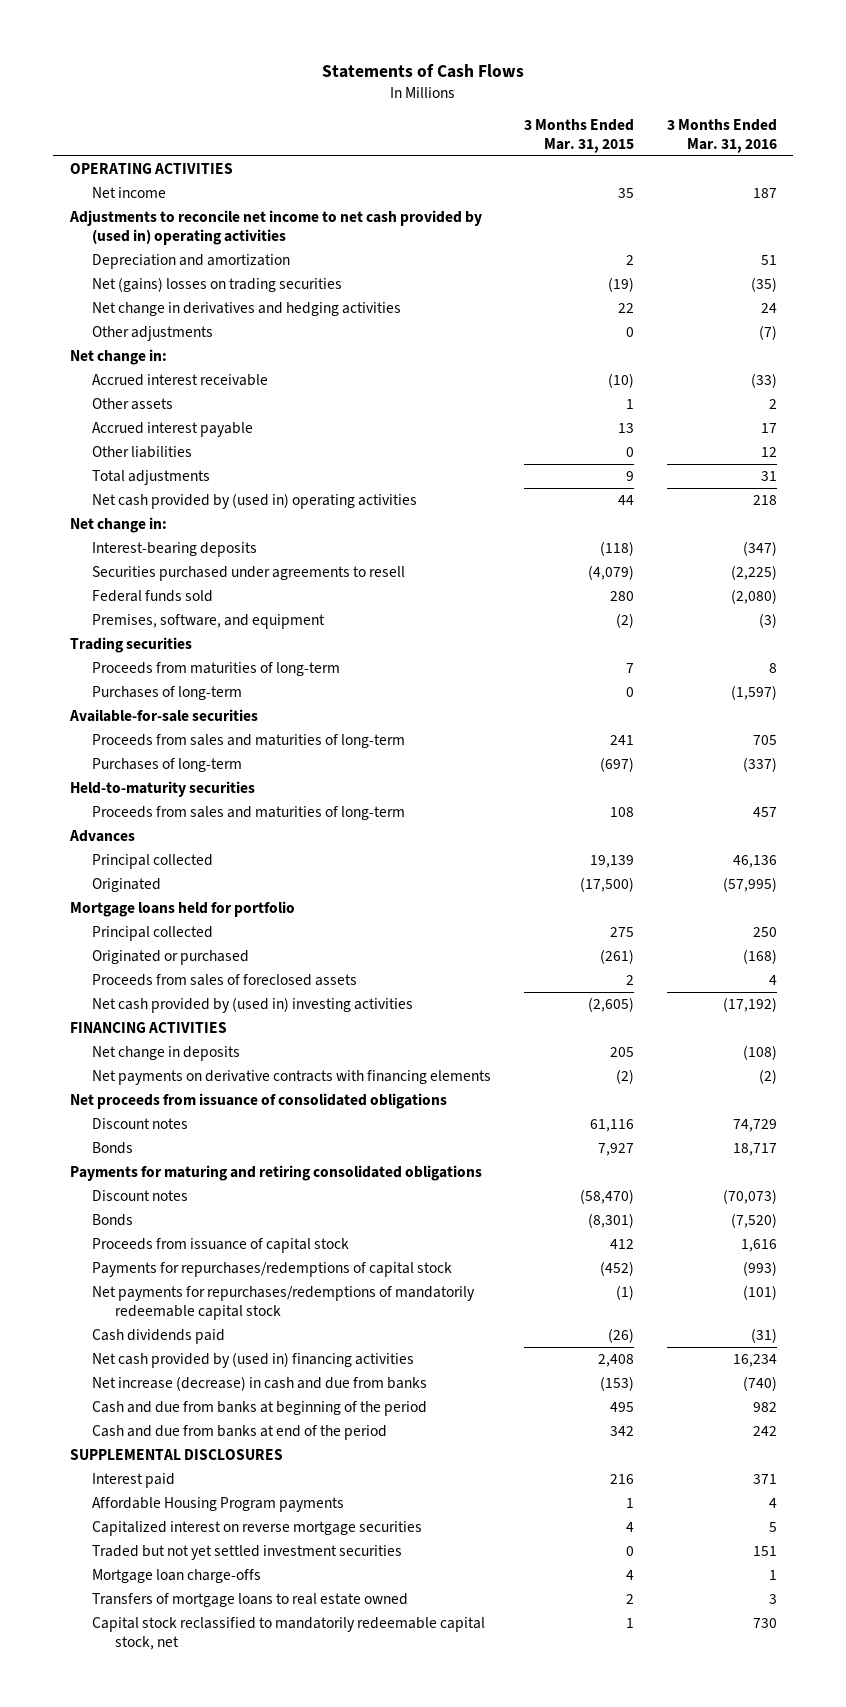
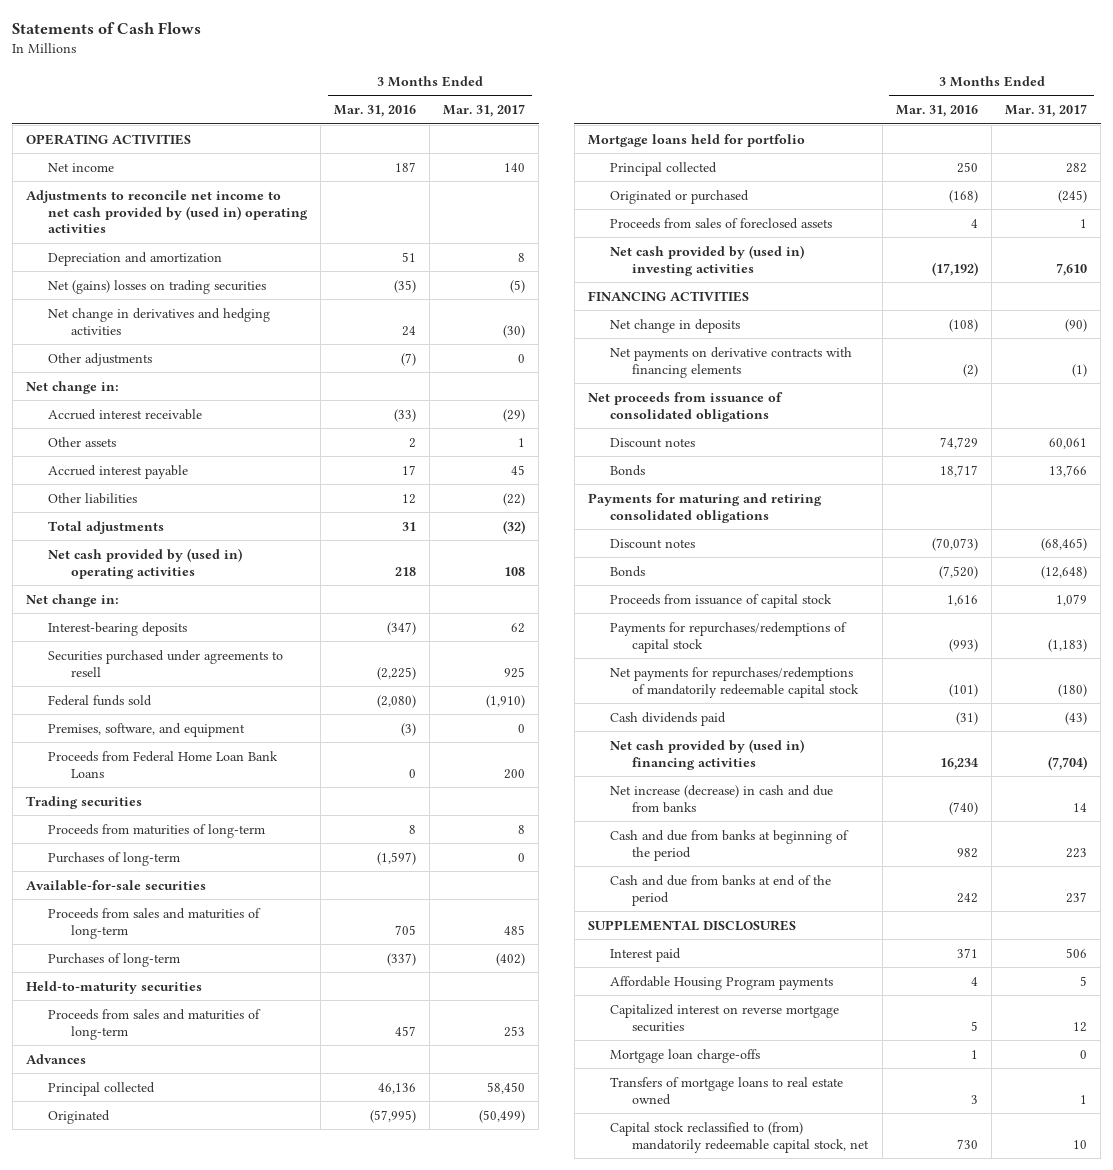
- | 3 Months Ended Mar. 31, 2015 | 3 Months Ended Mar. 31, 2016
+ | 3 Months Ended Mar. 31, 2016 | 3 Months Ended Mar. 31, 2017
+ Proceeds from Federal Home Loan Bank Loans | 0 | 200
- Traded but not yet settled investment securities | 0 | 151
- Capital stock reclassified to mandatorily redeemable capital stock, net | 1 | 730
+ Capital stock reclassified to (from) mandatorily redeemable capital stock, net | 730 | 10

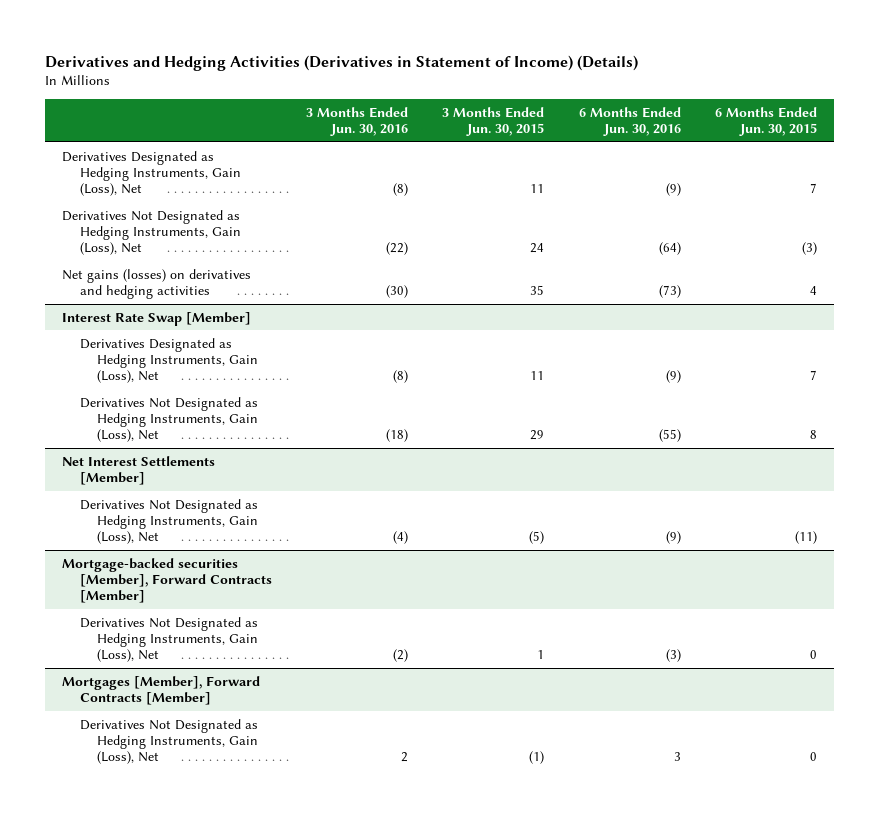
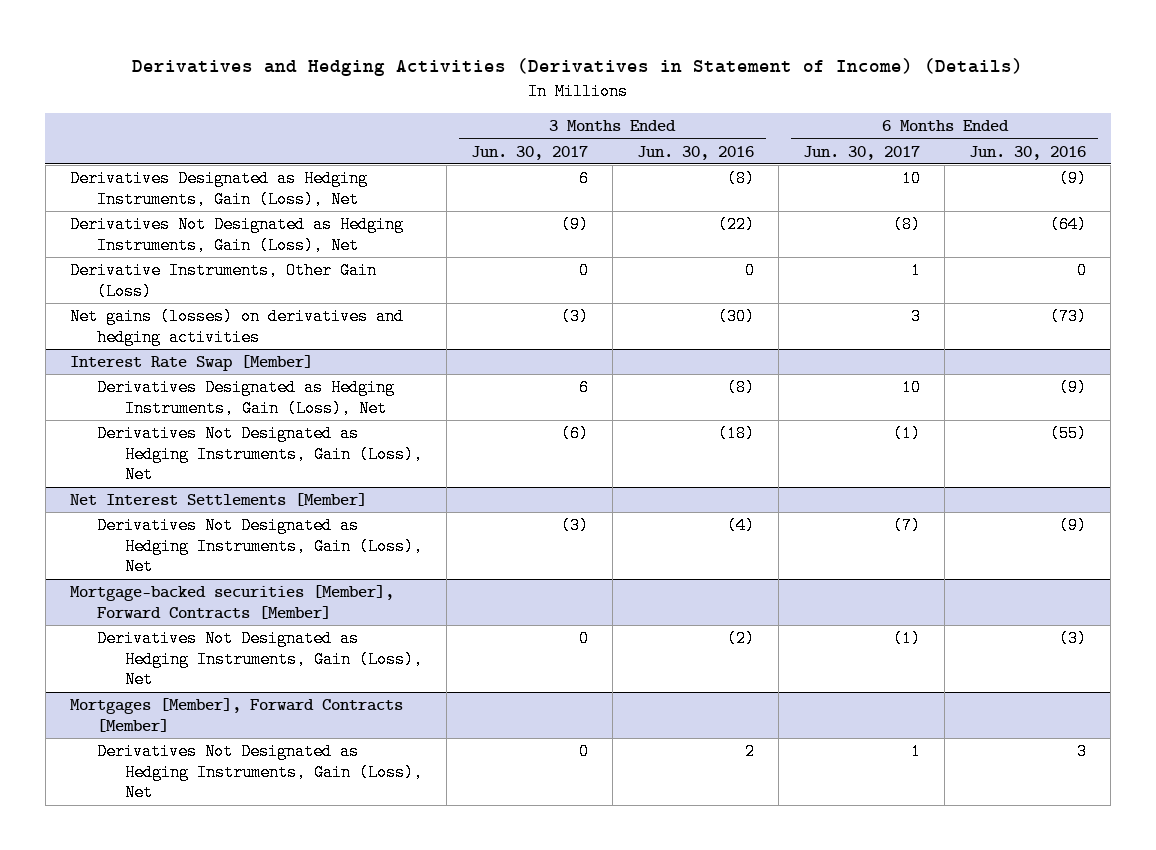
- | 3 Months Ended Jun. 30, 2016 | 3 Months Ended Jun. 30, 2015 | 6 Months Ended Jun. 30, 2016 | 6 Months Ended Jun. 30, 2015
+ | 3 Months Ended Jun. 30, 2017 | 3 Months Ended Jun. 30, 2016 | 6 Months Ended Jun. 30, 2017 | 6 Months Ended Jun. 30, 2016
+ Derivative Instruments, Other Gain (Loss) | 0 | 0 | 1 | 0

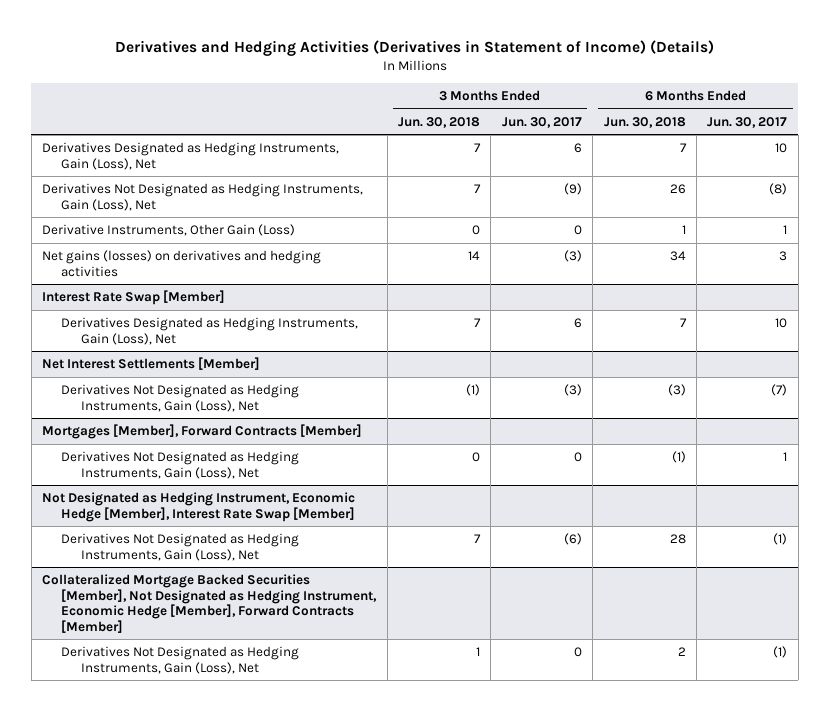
- | 3 Months Ended Jun. 30, 2017 | 3 Months Ended Jun. 30, 2016 | 6 Months Ended Jun. 30, 2017 | 6 Months Ended Jun. 30, 2016
+ | 3 Months Ended Jun. 30, 2018 | 3 Months Ended Jun. 30, 2017 | 6 Months Ended Jun. 30, 2018 | 6 Months Ended Jun. 30, 2017
@ Interest Rate Swap [Member]
- Derivatives Not Designated as Hedging Instruments, Gain (Loss), Net | (6) | (18) | (1) | (55)
- Mortgage-backed securities [Member], Forward Contracts [Member]
- Derivatives Not Designated as Hedging Instruments, Gain (Loss), Net | 0 | (2) | (1) | (3)
+ Not Designated as Hedging Instrument, Economic Hedge [Member], Interest Rate Swap [Member]
+ Derivatives Not Designated as Hedging Instruments, Gain (Loss), Net | 7 | (6) | 28 | (1)
+ Collateralized Mortgage Backed Securities [Member], Not Designated as Hedging Instrument, Economic Hedge [Member], Forward Contracts [Member]
+ Derivatives Not Designated as Hedging Instruments, Gain (Loss), Net | 1 | 0 | 2 | (1)

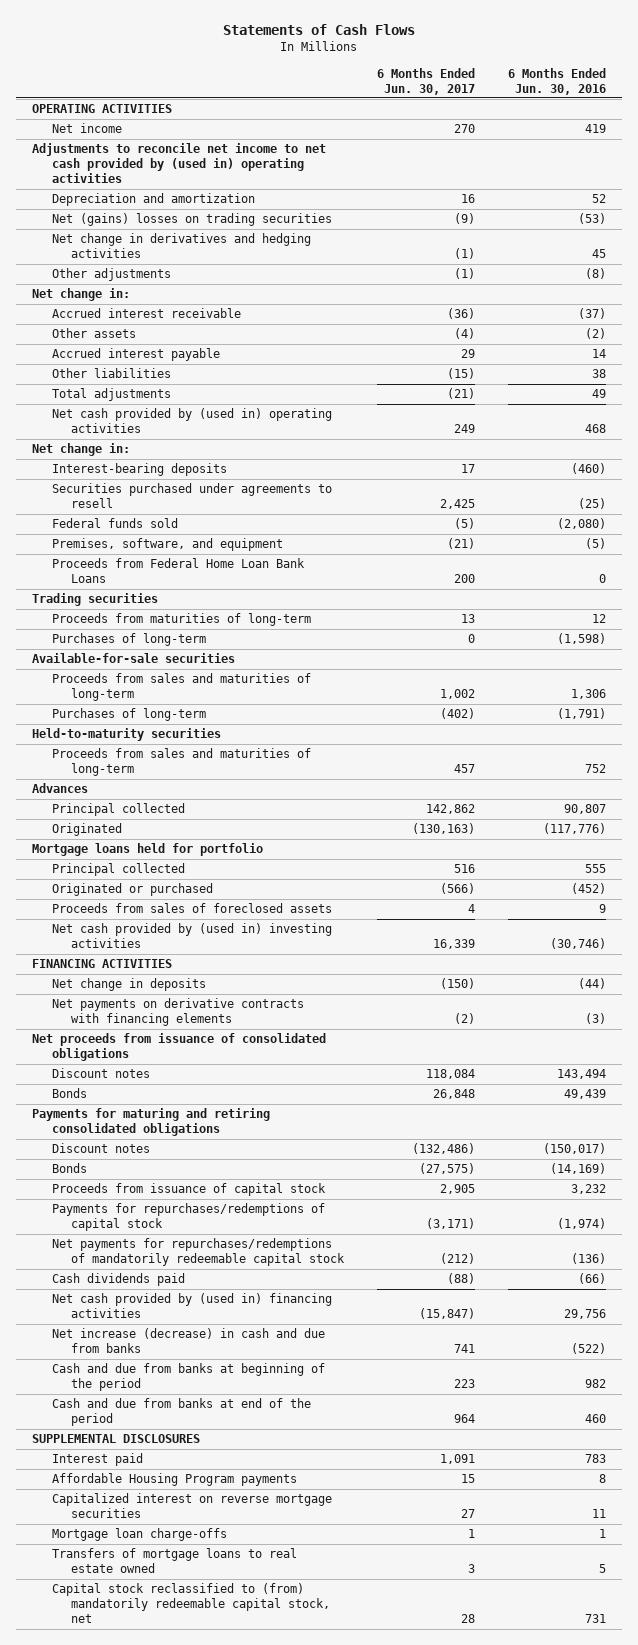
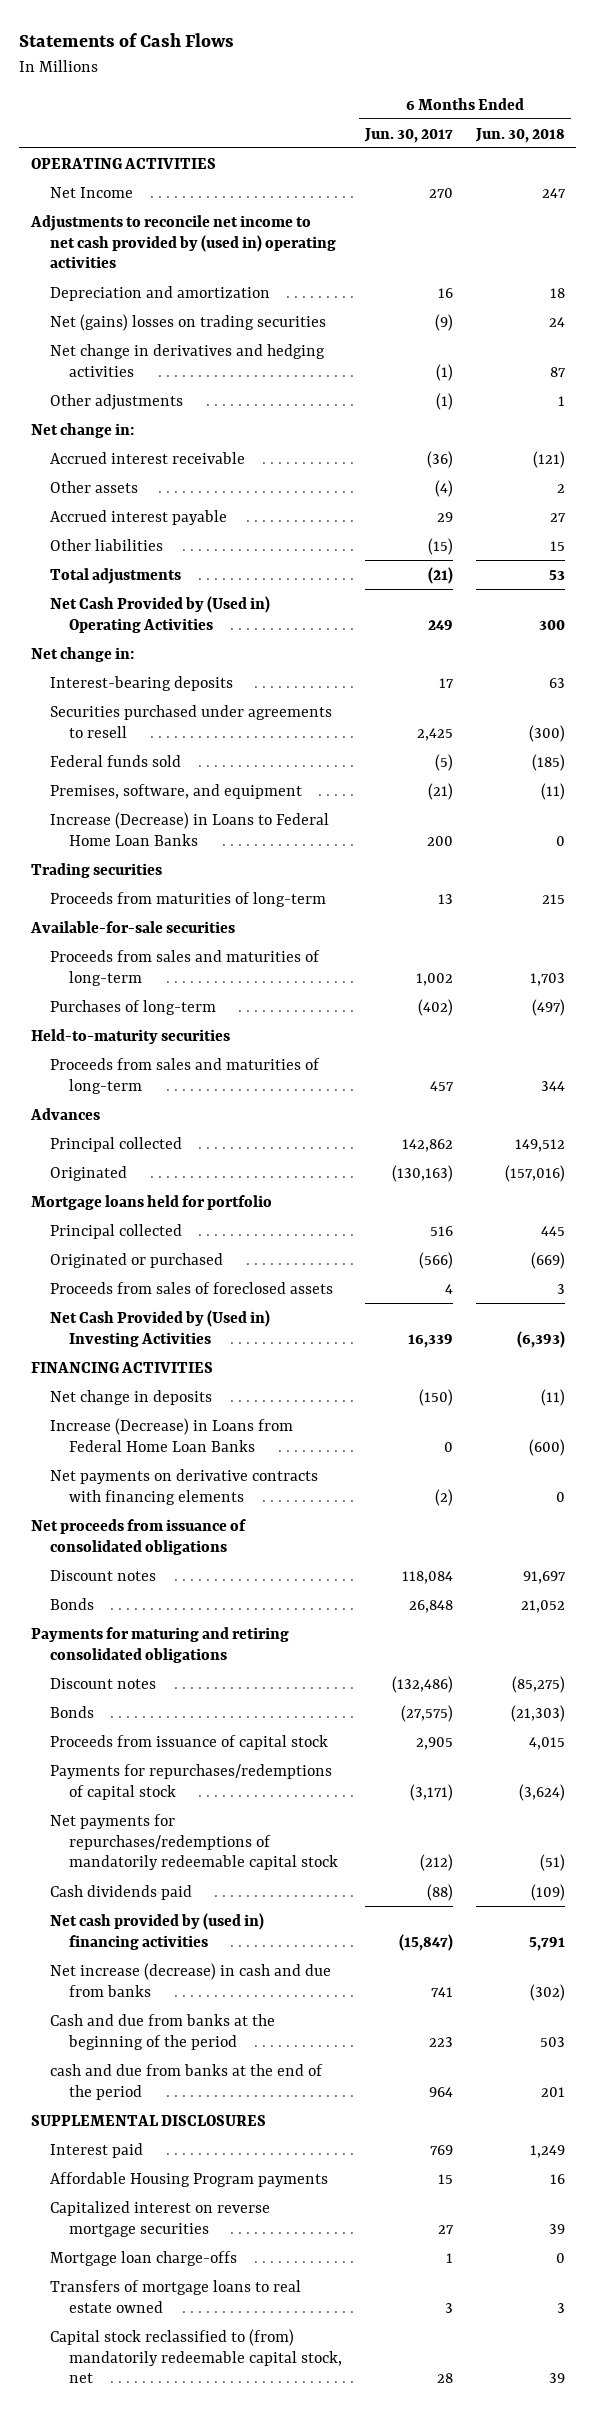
- | 6 Months Ended Jun. 30, 2017 | 6 Months Ended Jun. 30, 2016
+ | 6 Months Ended Jun. 30, 2017 | 6 Months Ended Jun. 30, 2018
- Net income | 270 | 419
+ Net Income | 270 | 247
- Net cash provided by (used in) operating activities | 249 | 468
+ Net Cash Provided by (Used in) Operating Activities | 249 | 300
- Proceeds from Federal Home Loan Bank Loans | 200 | 0
+ Increase (Decrease) in Loans to Federal Home Loan Banks | 200 | 0
- Purchases of long-term | 0 | (1,598)
- Net cash provided by (used in) investing activities | 16,339 | (30,746)
+ Net Cash Provided by (Used in) Investing Activities | 16,339 | (6,393)
+ Increase (Decrease) in Loans from Federal Home Loan Banks | 0 | (600)
- Cash and due from banks at beginning of the period | 223 | 982
- Cash and due from banks at end of the period | 964 | 460
+ Cash and due from banks at the beginning of the period | 223 | 503
+ cash and due from banks at the end of the period | 964 | 201
- Interest paid | 1,091 | 783
+ Interest paid | 769 | 1,249

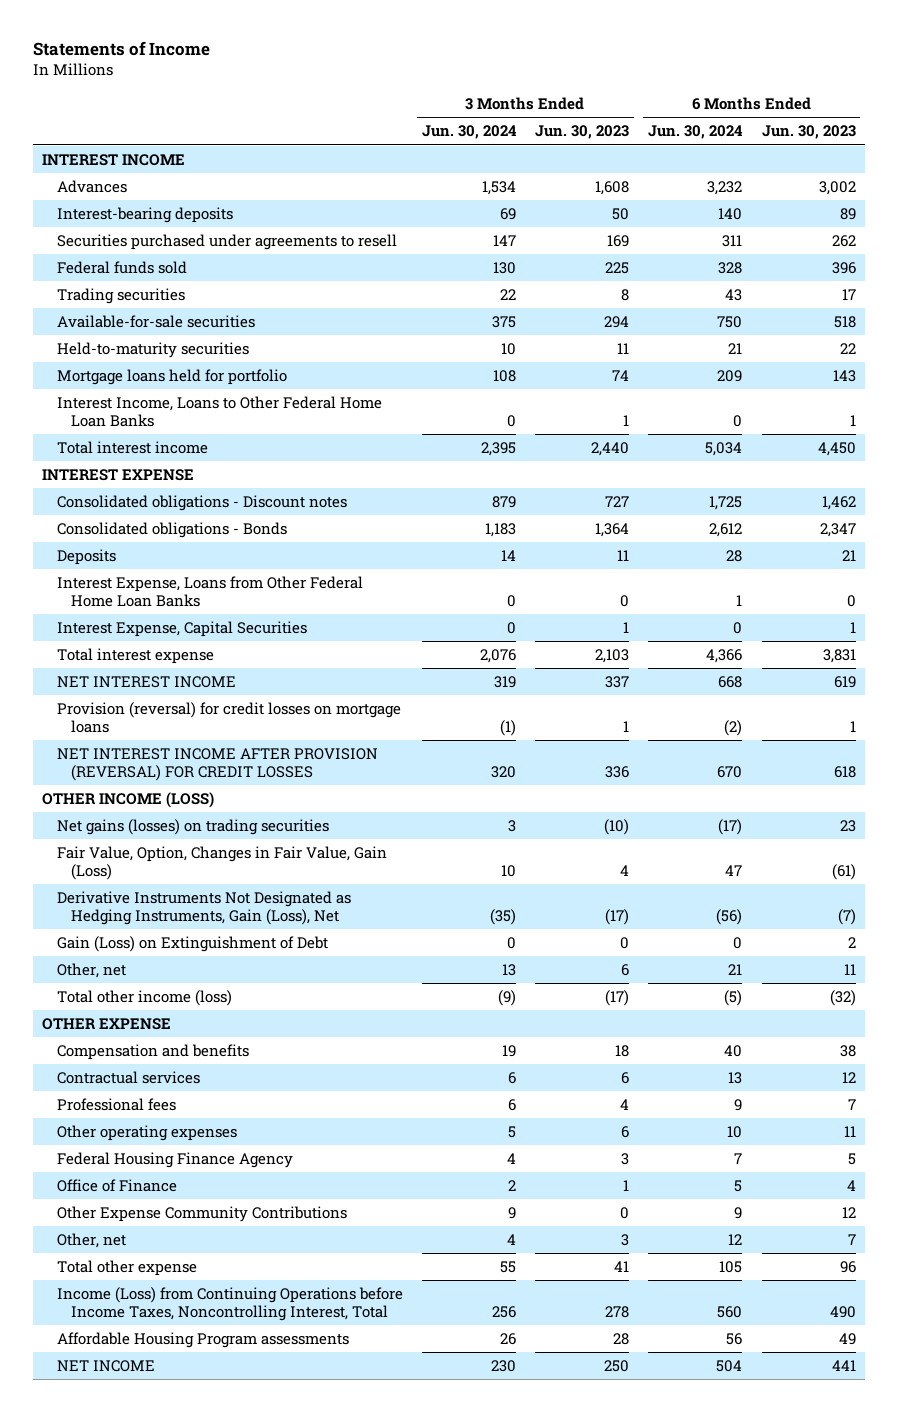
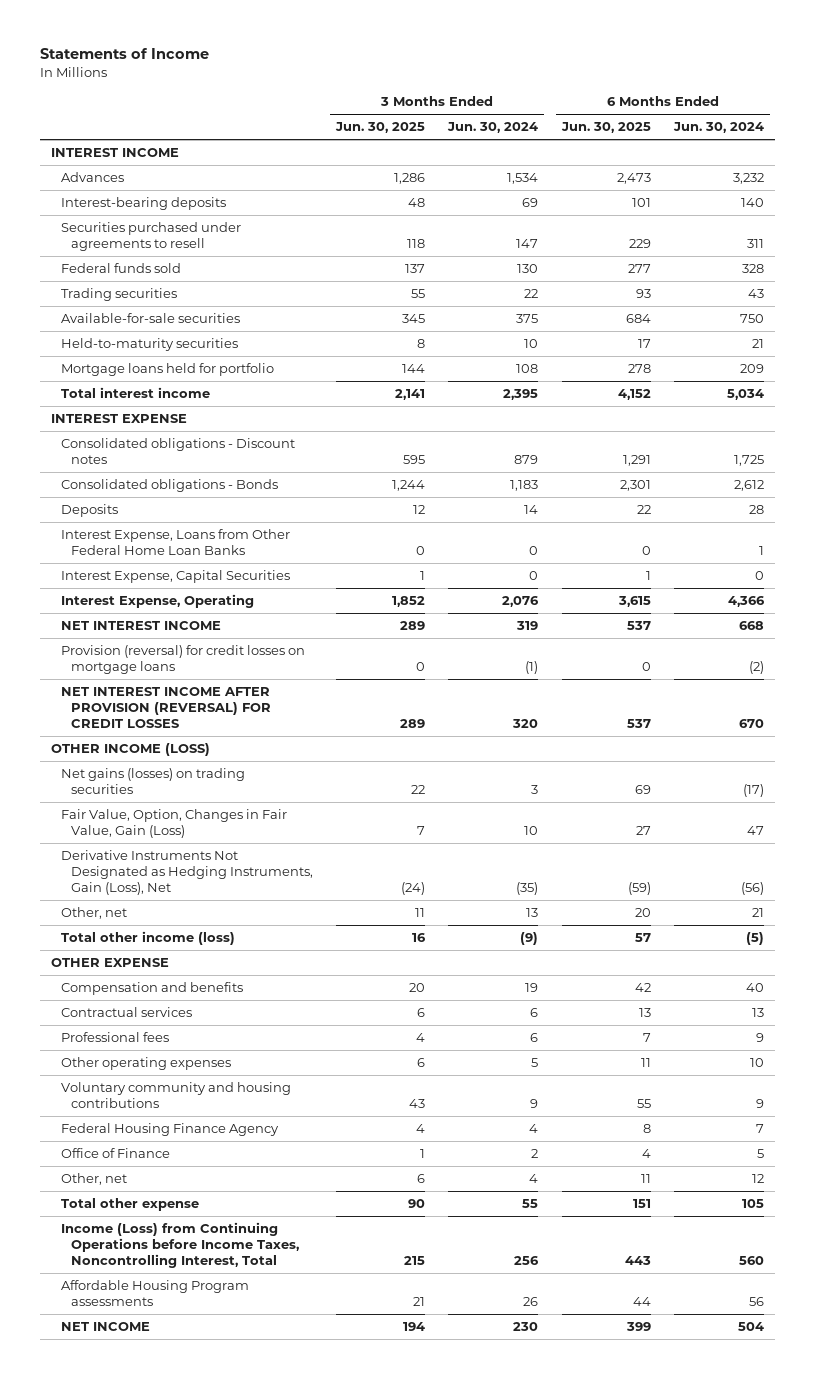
- | 3 Months Ended Jun. 30, 2024 | 3 Months Ended Jun. 30, 2023 | 6 Months Ended Jun. 30, 2024 | 6 Months Ended Jun. 30, 2023
+ | 3 Months Ended Jun. 30, 2025 | 3 Months Ended Jun. 30, 2024 | 6 Months Ended Jun. 30, 2025 | 6 Months Ended Jun. 30, 2024
- Interest Income, Loans to Other Federal Home Loan Banks | 0 | 1 | 0 | 1
- Total interest expense | 2,076 | 2,103 | 4,366 | 3,831
+ Interest Expense, Operating | 1,852 | 2,076 | 3,615 | 4,366
- Gain (Loss) on Extinguishment of Debt | 0 | 0 | 0 | 2
+ Voluntary community and housing contributions | 43 | 9 | 55 | 9
- Other Expense Community Contributions | 9 | 0 | 9 | 12

